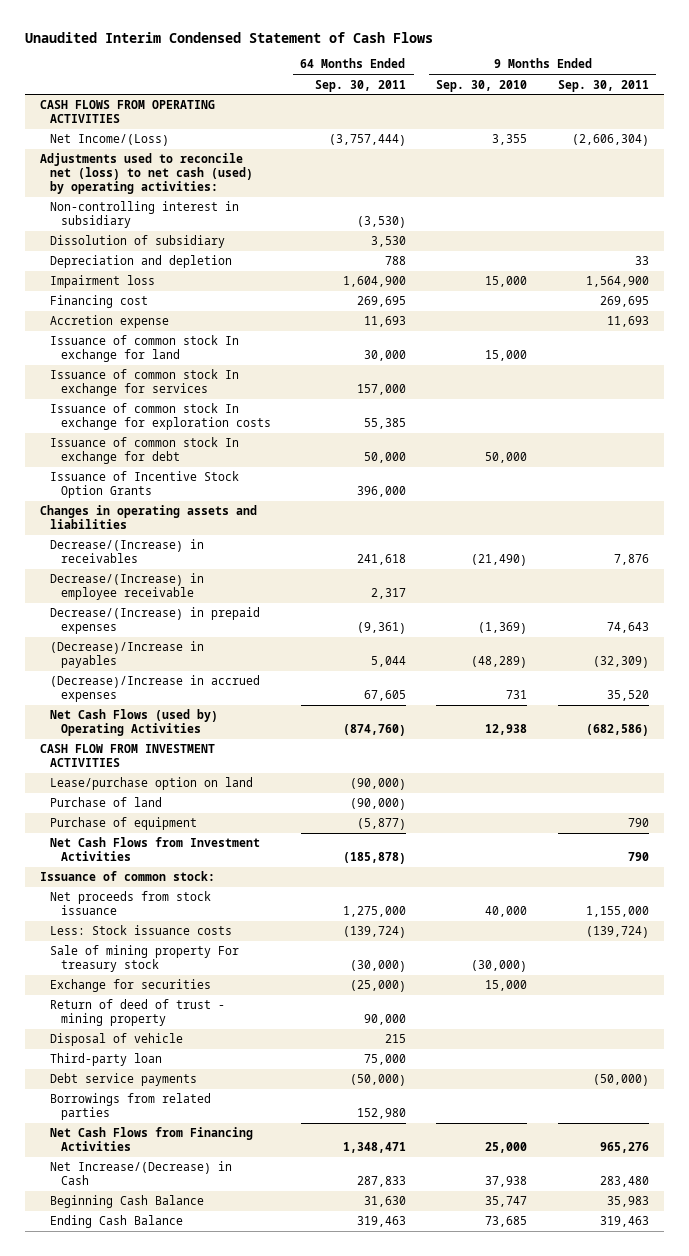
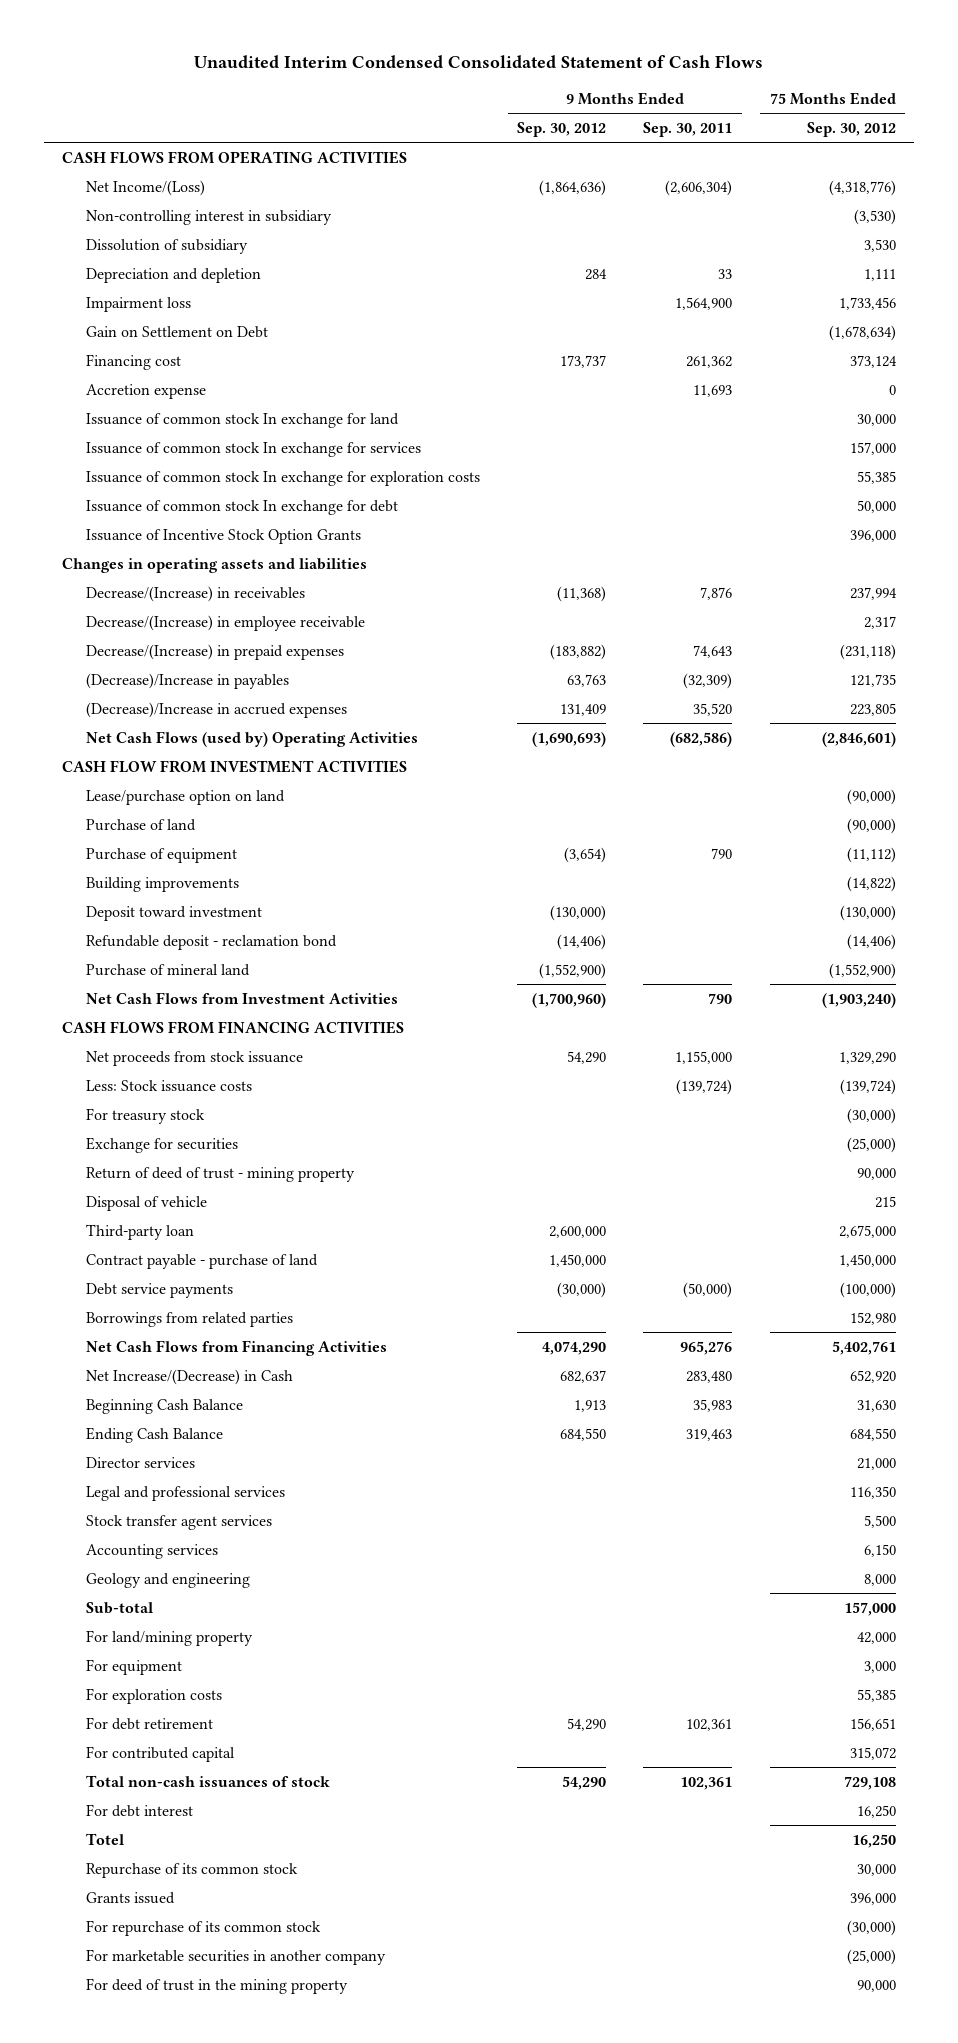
- Unaudited Interim Condensed Statement of Cash Flows
+ Unaudited Interim Condensed Consolidated Statement of Cash Flows
- | 64 Months Ended Sep. 30, 2011 | 9 Months Ended Sep. 30, 2010 | 9 Months Ended Sep. 30, 2011
+ | 9 Months Ended Sep. 30, 2012 | 9 Months Ended Sep. 30, 2011 | 75 Months Ended Sep. 30, 2012
- Adjustments used to reconcile net (loss) to net cash (used) by operating activities:
- Financing cost | 269,695 | | 269,695
+ Gain on Settlement on Debt | | | (1,678,634)
+ Financing cost | 173,737 | 261,362 | 373,124
+ Building improvements | | | (14,822)
+ Deposit toward investment | (130,000) | | (130,000)
+ Refundable deposit - reclamation bond | (14,406) | | (14,406)
+ Purchase of mineral land | (1,552,900) | | (1,552,900)
- Issuance of common stock:
+ CASH FLOWS FROM FINANCING ACTIVITIES
- Sale of mining property For treasury stock | (30,000) | (30,000) |
+ For treasury stock | | | (30,000)
+ Contract payable - purchase of land | 1,450,000 | | 1,450,000
+ Director services | | | 21,000
+ Legal and professional services | | | 116,350
+ Stock transfer agent services | | | 5,500
+ Accounting services | | | 6,150
+ Geology and engineering | | | 8,000
+ Sub-total | | | 157,000
+ For land/mining property | | | 42,000
+ For equipment | | | 3,000
+ For exploration costs | | | 55,385
+ For debt retirement | 54,290 | 102,361 | 156,651
+ For contributed capital | | | 315,072
+ Total non-cash issuances of stock | 54,290 | 102,361 | 729,108
+ For debt interest | | | 16,250
+ Totel | | | 16,250
+ Repurchase of its common stock | | | 30,000
+ Grants issued | | | 396,000
+ For repurchase of its common stock | | | (30,000)
+ For marketable securities in another company | | | (25,000)
+ For deed of trust in the mining property | | | 90,000

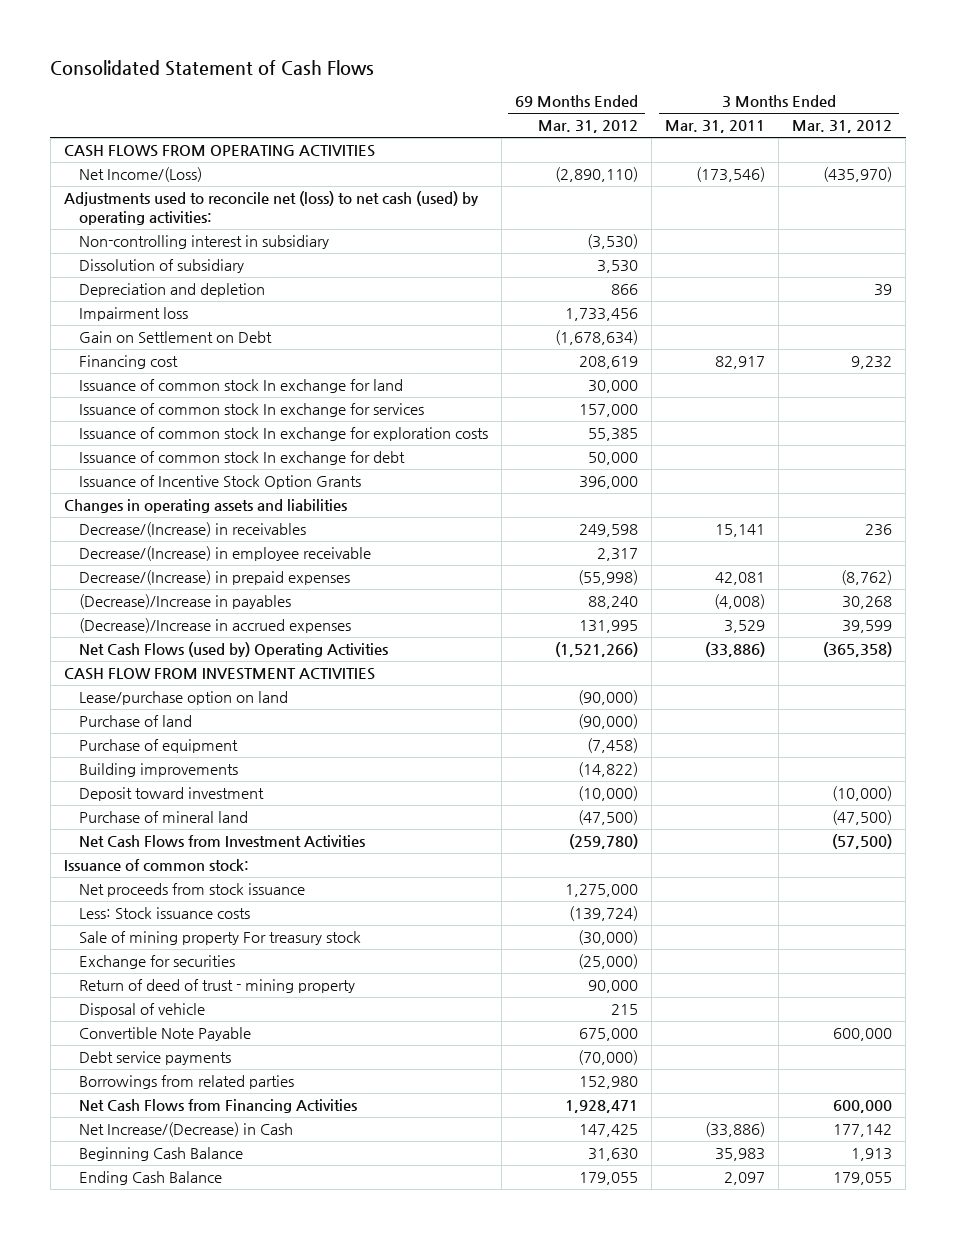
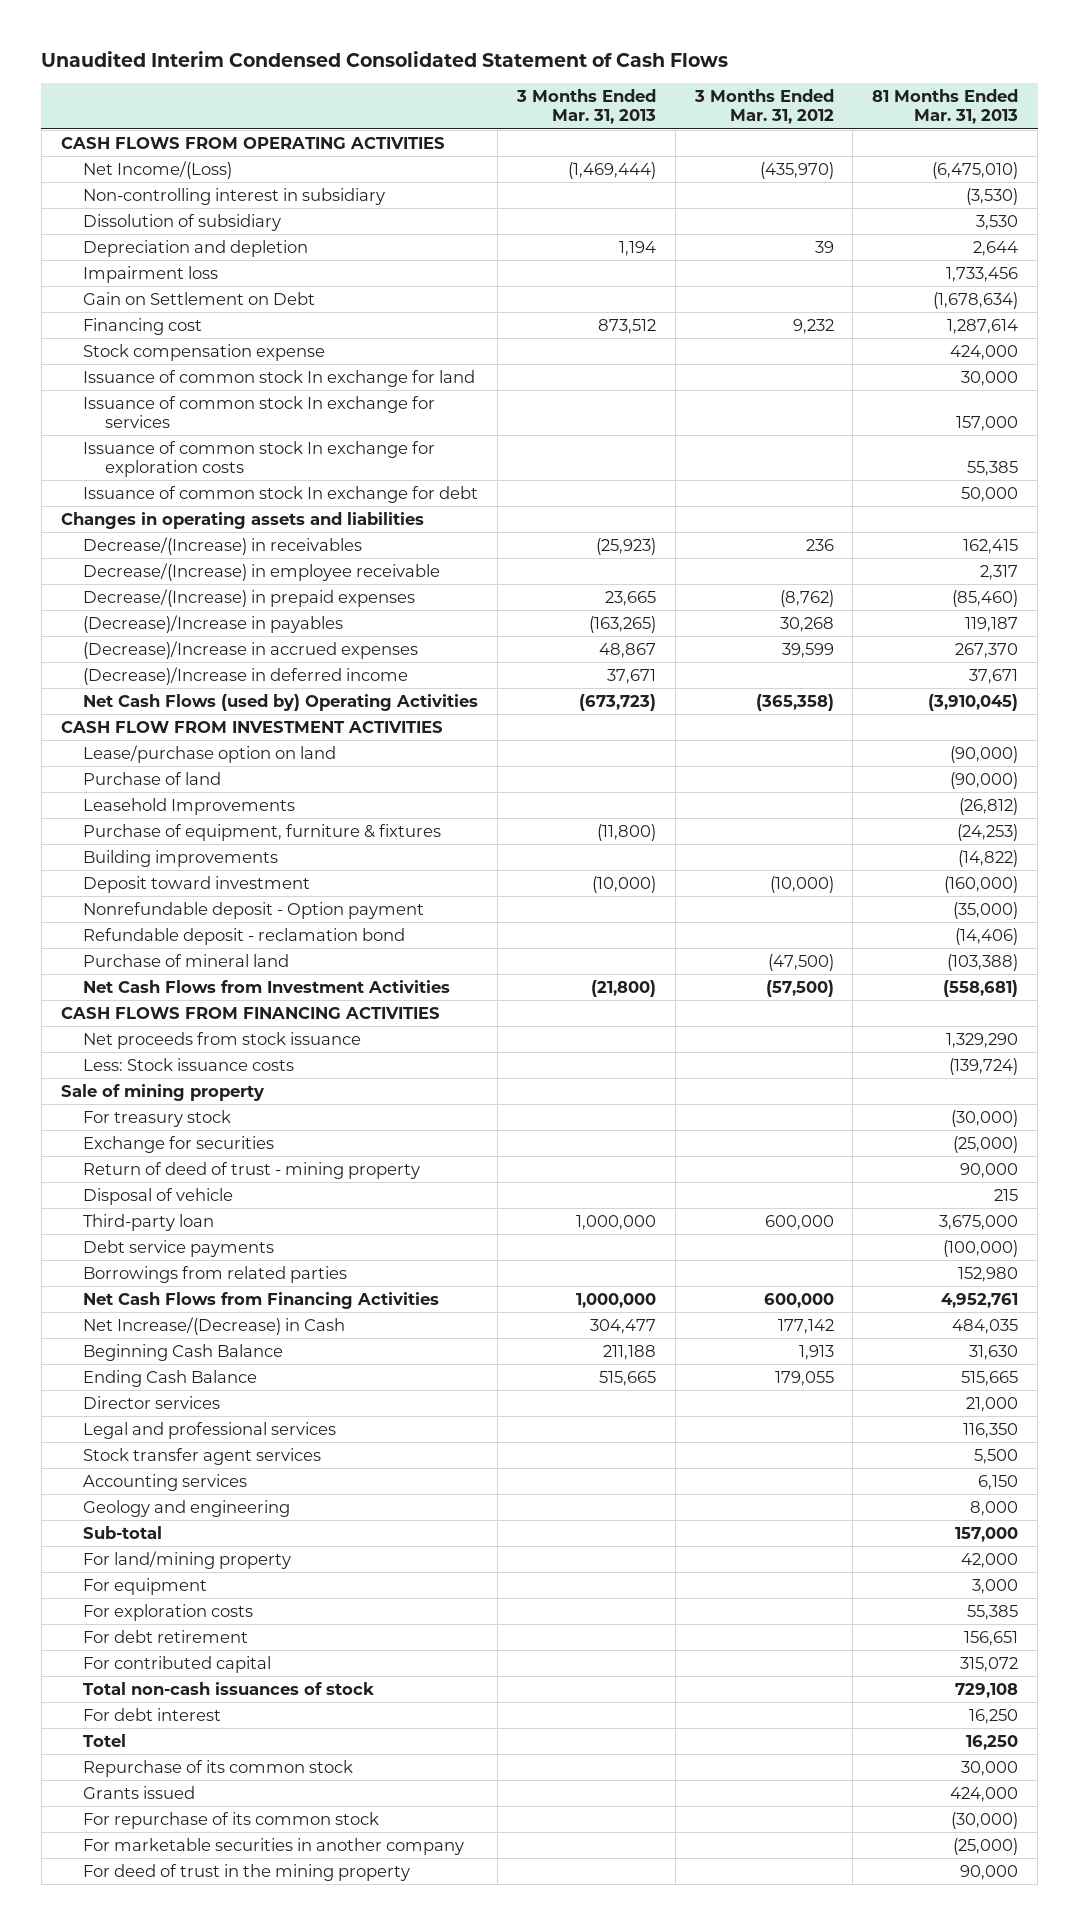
- Consolidated Statement of Cash Flows
+ Unaudited Interim Condensed Consolidated Statement of Cash Flows
- | 69 Months Ended Mar. 31, 2012 | 3 Months Ended Mar. 31, 2011 | 3 Months Ended Mar. 31, 2012
+ | 3 Months Ended Mar. 31, 2013 | 3 Months Ended Mar. 31, 2012 | 81 Months Ended Mar. 31, 2013
- Adjustments used to reconcile net (loss) to net cash (used) by operating activities:
+ Stock compensation expense | | | 424,000
- Issuance of Incentive Stock Option Grants | 396,000 | |
+ (Decrease)/Increase in deferred income | 37,671 | | 37,671
- Purchase of equipment | (7,458) | |
+ Leasehold Improvements | | | (26,812)
+ Purchase of equipment, furniture & fixtures | (11,800) | | (24,253)
+ Nonrefundable deposit - Option payment | | | (35,000)
+ Refundable deposit - reclamation bond | | | (14,406)
- Issuance of common stock:
+ CASH FLOWS FROM FINANCING ACTIVITIES
- Sale of mining property For treasury stock | (30,000) | |
+ Sale of mining property
+ For treasury stock | | | (30,000)
- Convertible Note Payable | 675,000 | | 600,000
+ Third-party loan | 1,000,000 | 600,000 | 3,675,000
+ Director services | | | 21,000
+ Legal and professional services | | | 116,350
+ Stock transfer agent services | | | 5,500
+ Accounting services | | | 6,150
+ Geology and engineering | | | 8,000
+ Sub-total | | | 157,000
+ For land/mining property | | | 42,000
+ For equipment | | | 3,000
+ For exploration costs | | | 55,385
+ For debt retirement | | | 156,651
+ For contributed capital | | | 315,072
+ Total non-cash issuances of stock | | | 729,108
+ For debt interest | | | 16,250
+ Totel | | | 16,250
+ Repurchase of its common stock | | | 30,000
+ Grants issued | | | 424,000
+ For repurchase of its common stock | | | (30,000)
+ For marketable securities in another company | | | (25,000)
+ For deed of trust in the mining property | | | 90,000

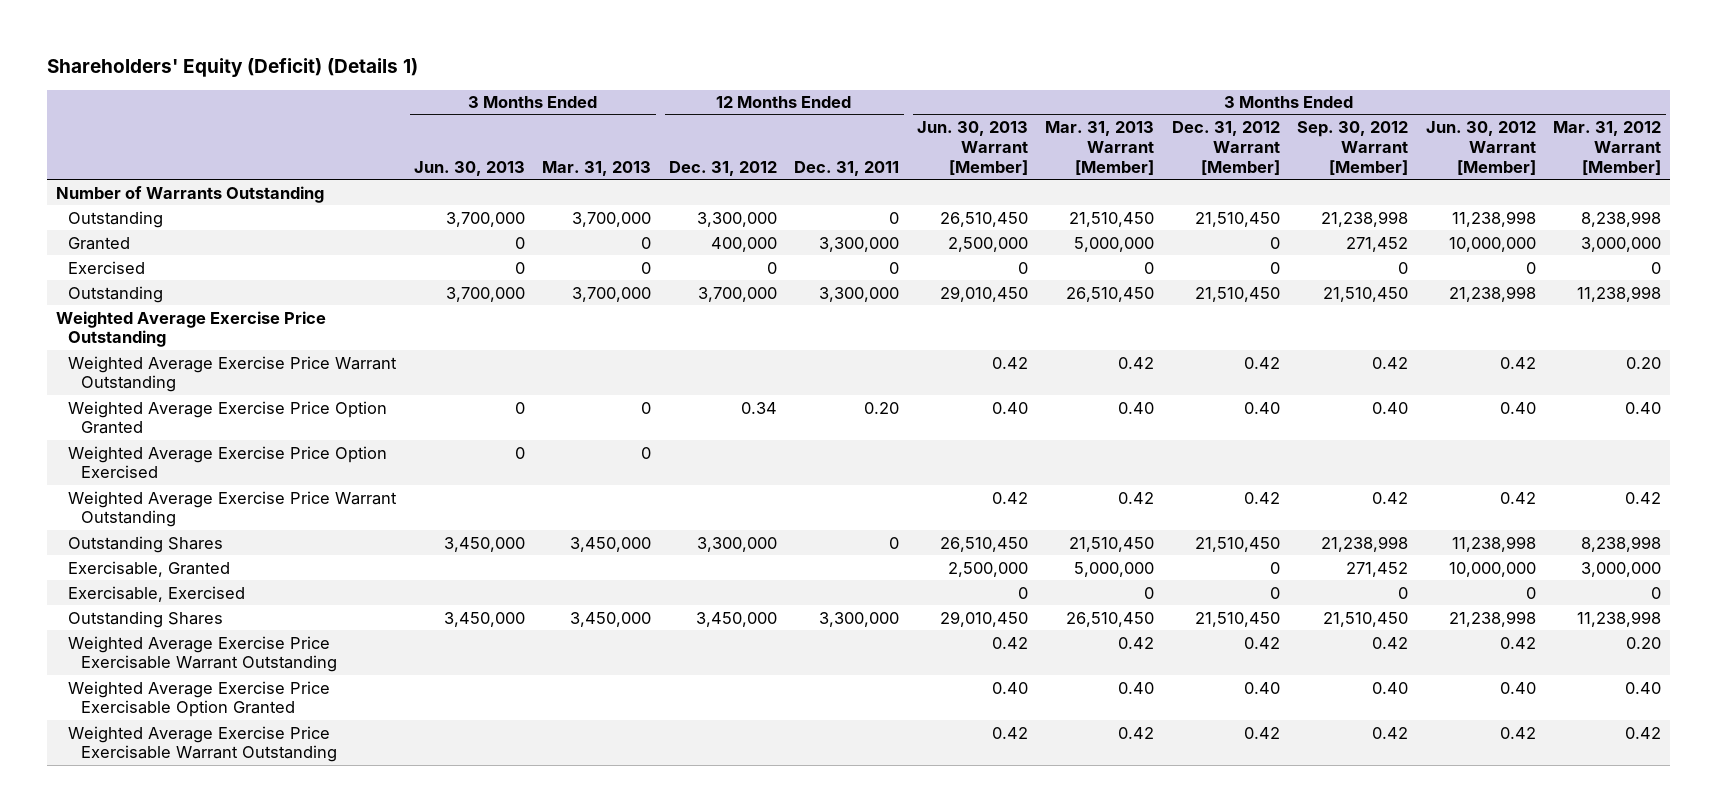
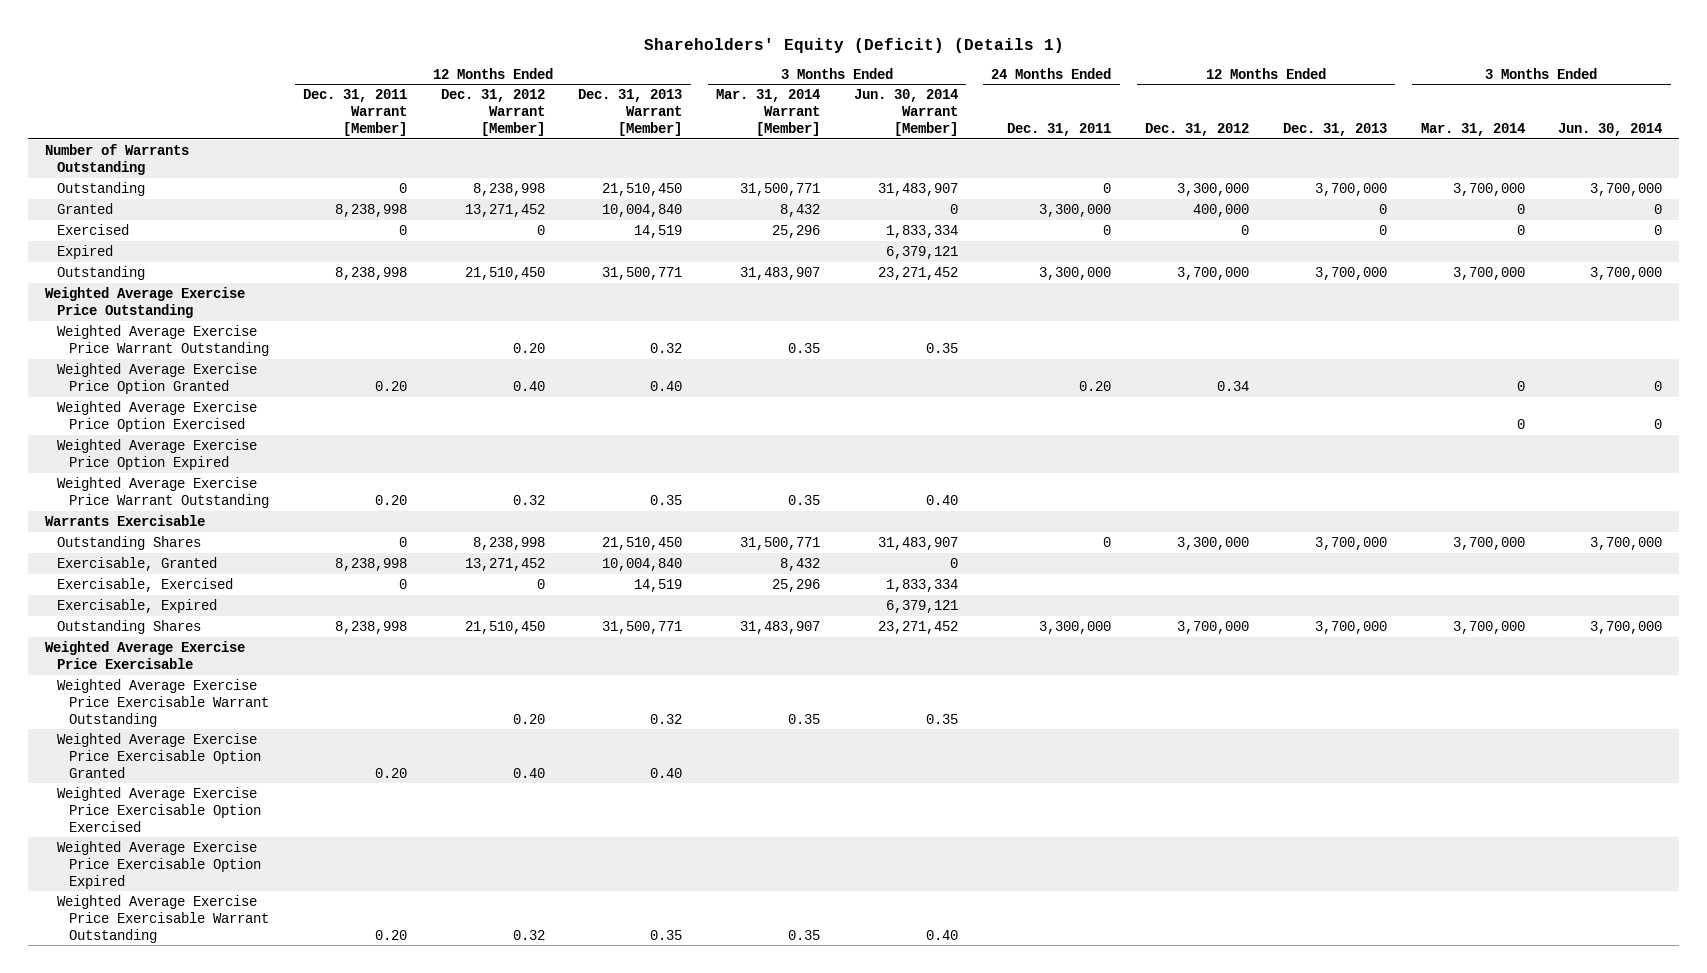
- | 3 Months Ended Jun. 30, 2013 | 3 Months Ended Mar. 31, 2013 | 12 Months Ended Dec. 31, 2012 | 12 Months Ended Dec. 31, 2011 | 3 Months Ended Jun. 30, 2013 Warrant [Member] | 3 Months Ended Mar. 31, 2013 Warrant [Member] | 3 Months Ended Dec. 31, 2012 Warrant [Member] | 3 Months Ended Sep. 30, 2012 Warrant [Member] | 3 Months Ended Jun. 30, 2012 Warrant [Member] | 3 Months Ended Mar. 31, 2012 Warrant [Member]
+ | 12 Months Ended Dec. 31, 2011 Warrant [Member] | 12 Months Ended Dec. 31, 2012 Warrant [Member] | 12 Months Ended Dec. 31, 2013 Warrant [Member] | 3 Months Ended Mar. 31, 2014 Warrant [Member] | 3 Months Ended Jun. 30, 2014 Warrant [Member] | 24 Months Ended Dec. 31, 2011 | 12 Months Ended Dec. 31, 2012 | 12 Months Ended Dec. 31, 2013 | 3 Months Ended Mar. 31, 2014 | 3 Months Ended Jun. 30, 2014
+ Expired | | | | | 6,379,121 | | | | |
+ Weighted Average Exercise Price Option Expired
+ Warrants Exercisable
- Outstanding Shares | 3,450,000 | 3,450,000 | 3,450,000 | 3,300,000 | 29,010,450 | 26,510,450 | 21,510,450 | 21,510,450 | 21,238,998 | 11,238,998
+ Exercisable, Expired | | | | | 6,379,121 | | | | |
+ Outstanding Shares | 8,238,998 | 21,510,450 | 31,500,771 | 31,483,907 | 23,271,452 | 3,300,000 | 3,700,000 | 3,700,000 | 3,700,000 | 3,700,000
+ Weighted Average Exercise Price Exercisable
+ Weighted Average Exercise Price Exercisable Option Exercised
+ Weighted Average Exercise Price Exercisable Option Expired

